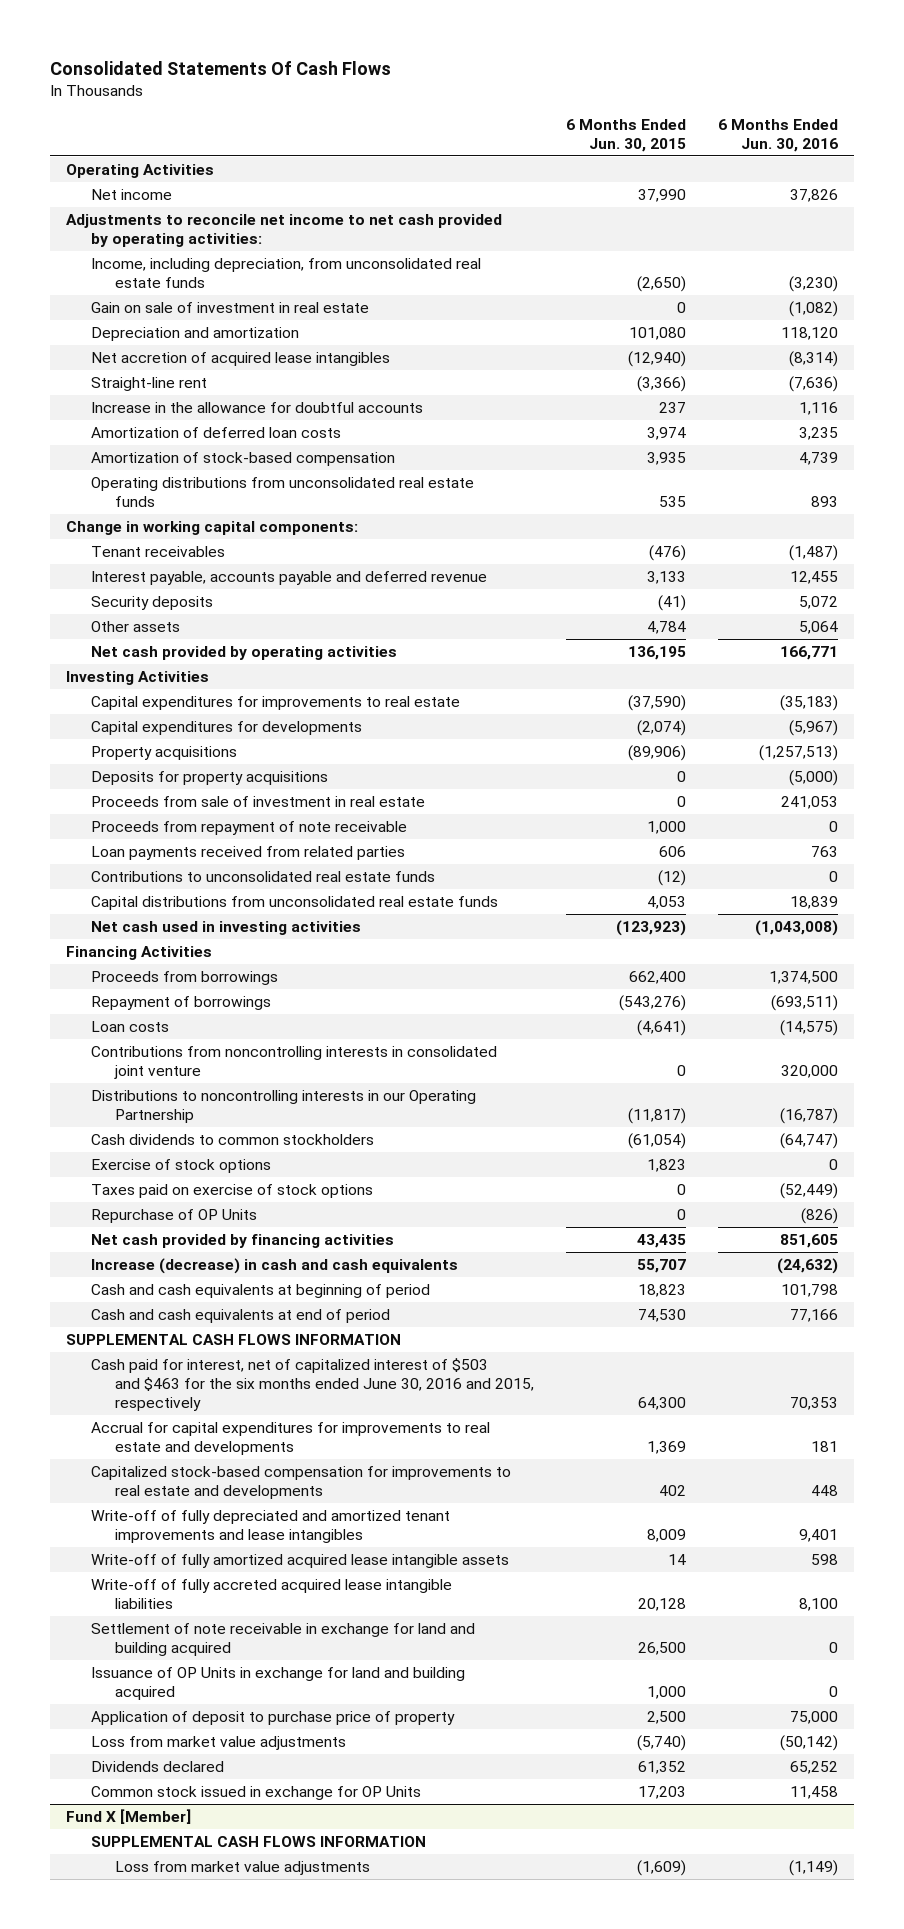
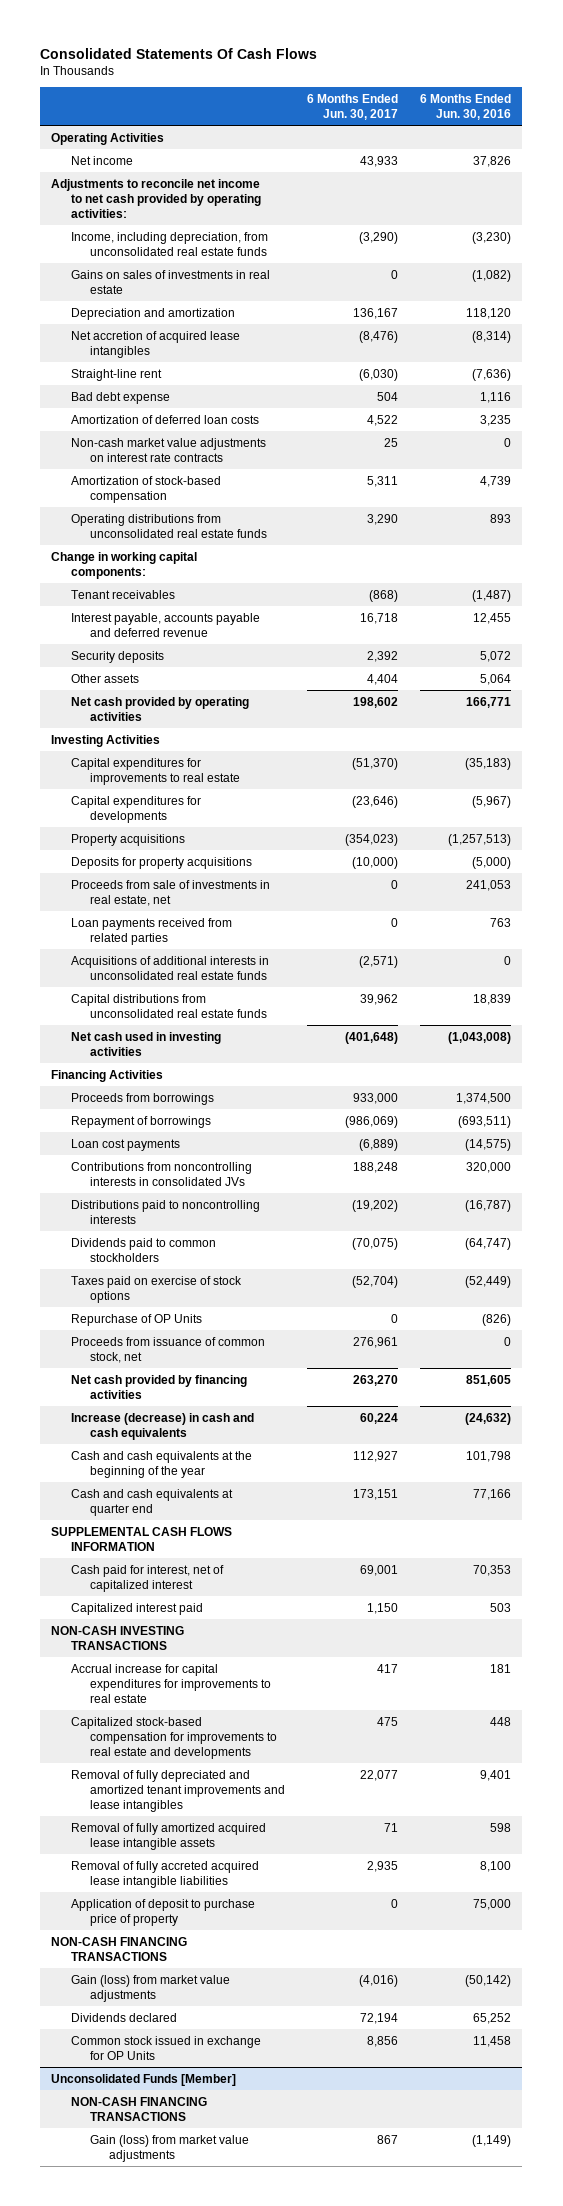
- | 6 Months Ended Jun. 30, 2015 | 6 Months Ended Jun. 30, 2016
+ | 6 Months Ended Jun. 30, 2017 | 6 Months Ended Jun. 30, 2016
- Gain on sale of investment in real estate | 0 | (1,082)
+ Gains on sales of investments in real estate | 0 | (1,082)
- Increase in the allowance for doubtful accounts | 237 | 1,116
+ Bad debt expense | 504 | 1,116
+ Non-cash market value adjustments on interest rate contracts | 25 | 0
- Proceeds from sale of investment in real estate | 0 | 241,053
- Proceeds from repayment of note receivable | 1,000 | 0
+ Proceeds from sale of investments in real estate, net | 0 | 241,053
- Contributions to unconsolidated real estate funds | (12) | 0
+ Acquisitions of additional interests in unconsolidated real estate funds | (2,571) | 0
- Loan costs | (4,641) | (14,575)
- Contributions from noncontrolling interests in consolidated joint venture | 0 | 320,000
- Distributions to noncontrolling interests in our Operating Partnership | (11,817) | (16,787)
- Cash dividends to common stockholders | (61,054) | (64,747)
- Exercise of stock options | 1,823 | 0
+ Loan cost payments | (6,889) | (14,575)
+ Contributions from noncontrolling interests in consolidated JVs | 188,248 | 320,000
+ Distributions paid to noncontrolling interests | (19,202) | (16,787)
+ Dividends paid to common stockholders | (70,075) | (64,747)
+ Proceeds from issuance of common stock, net | 276,961 | 0
- Cash and cash equivalents at beginning of period | 18,823 | 101,798
- Cash and cash equivalents at end of period | 74,530 | 77,166
+ Cash and cash equivalents at the beginning of the year | 112,927 | 101,798
+ Cash and cash equivalents at quarter end | 173,151 | 77,166
- Cash paid for interest, net of capitalized interest of $503 and $463 for the six months ended June 30, 2016 and 2015, respectively | 64,300 | 70,353
- Accrual for capital expenditures for improvements to real estate and developments | 1,369 | 181
+ Cash paid for interest, net of capitalized interest | 69,001 | 70,353
+ Capitalized interest paid | 1,150 | 503
+ NON-CASH INVESTING TRANSACTIONS
+ Accrual increase for capital expenditures for improvements to real estate | 417 | 181
- Write-off of fully depreciated and amortized tenant improvements and lease intangibles | 8,009 | 9,401
- Write-off of fully amortized acquired lease intangible assets | 14 | 598
- Write-off of fully accreted acquired lease intangible liabilities | 20,128 | 8,100
- Settlement of note receivable in exchange for land and building acquired | 26,500 | 0
- Issuance of OP Units in exchange for land and building acquired | 1,000 | 0
+ Removal of fully depreciated and amortized tenant improvements and lease intangibles | 22,077 | 9,401
+ Removal of fully amortized acquired lease intangible assets | 71 | 598
+ Removal of fully accreted acquired lease intangible liabilities | 2,935 | 8,100
- Loss from market value adjustments | (5,740) | (50,142)
+ NON-CASH FINANCING TRANSACTIONS
+ Gain (loss) from market value adjustments | (4,016) | (50,142)
- Fund X [Member]
- SUPPLEMENTAL CASH FLOWS INFORMATION
- Loss from market value adjustments | (1,609) | (1,149)
+ Unconsolidated Funds [Member]
+ NON-CASH FINANCING TRANSACTIONS
+ Gain (loss) from market value adjustments | 867 | (1,149)

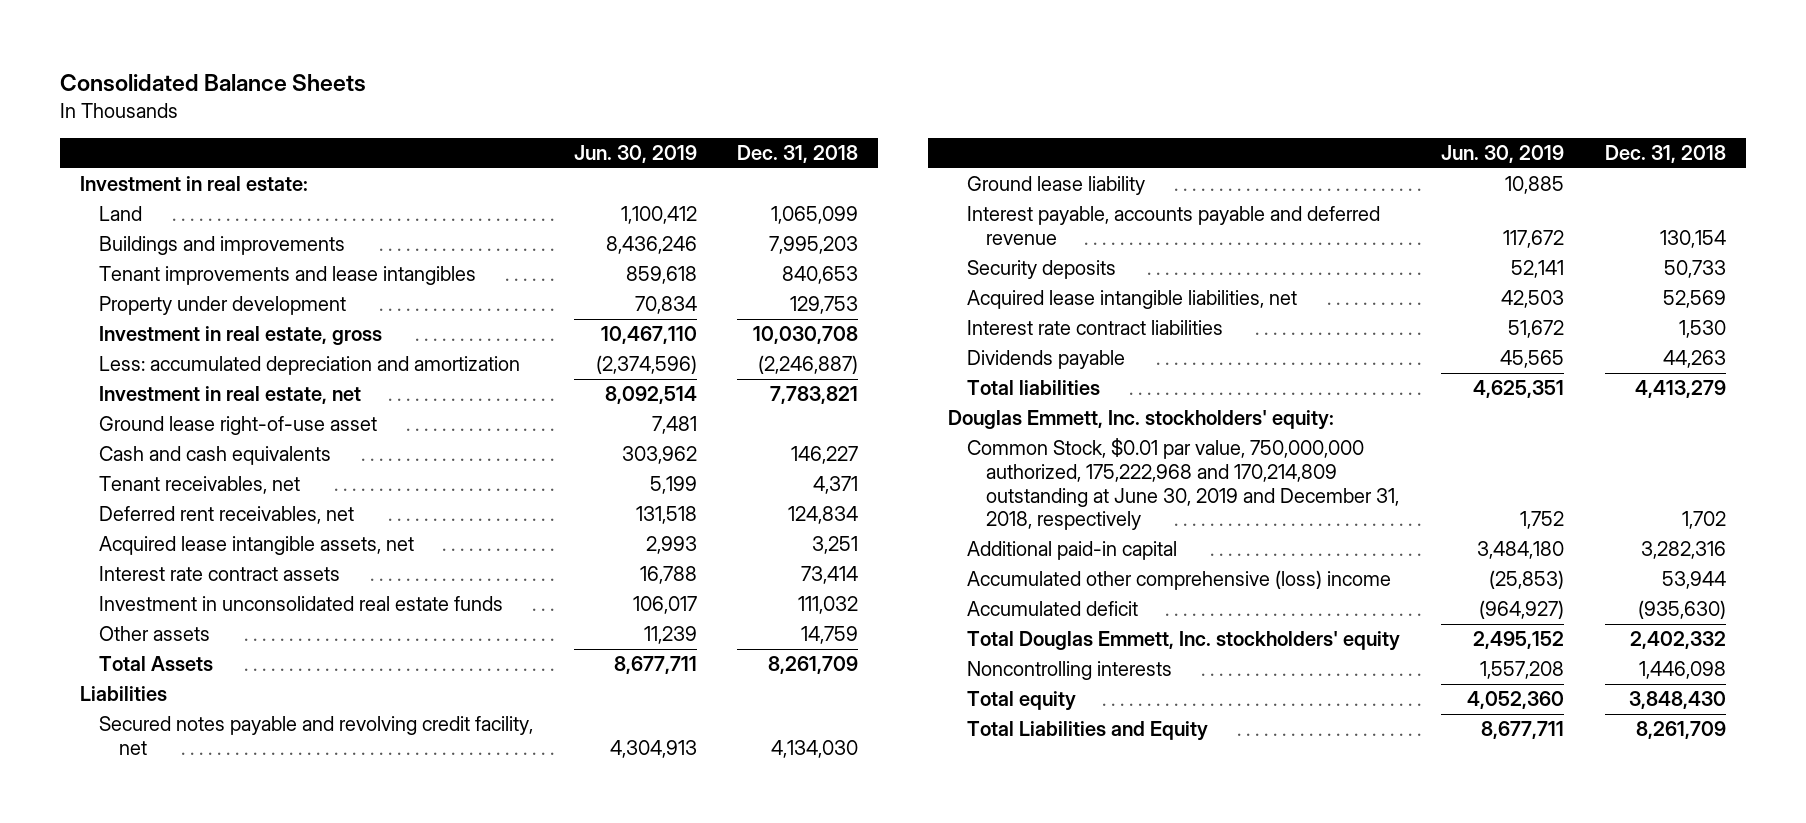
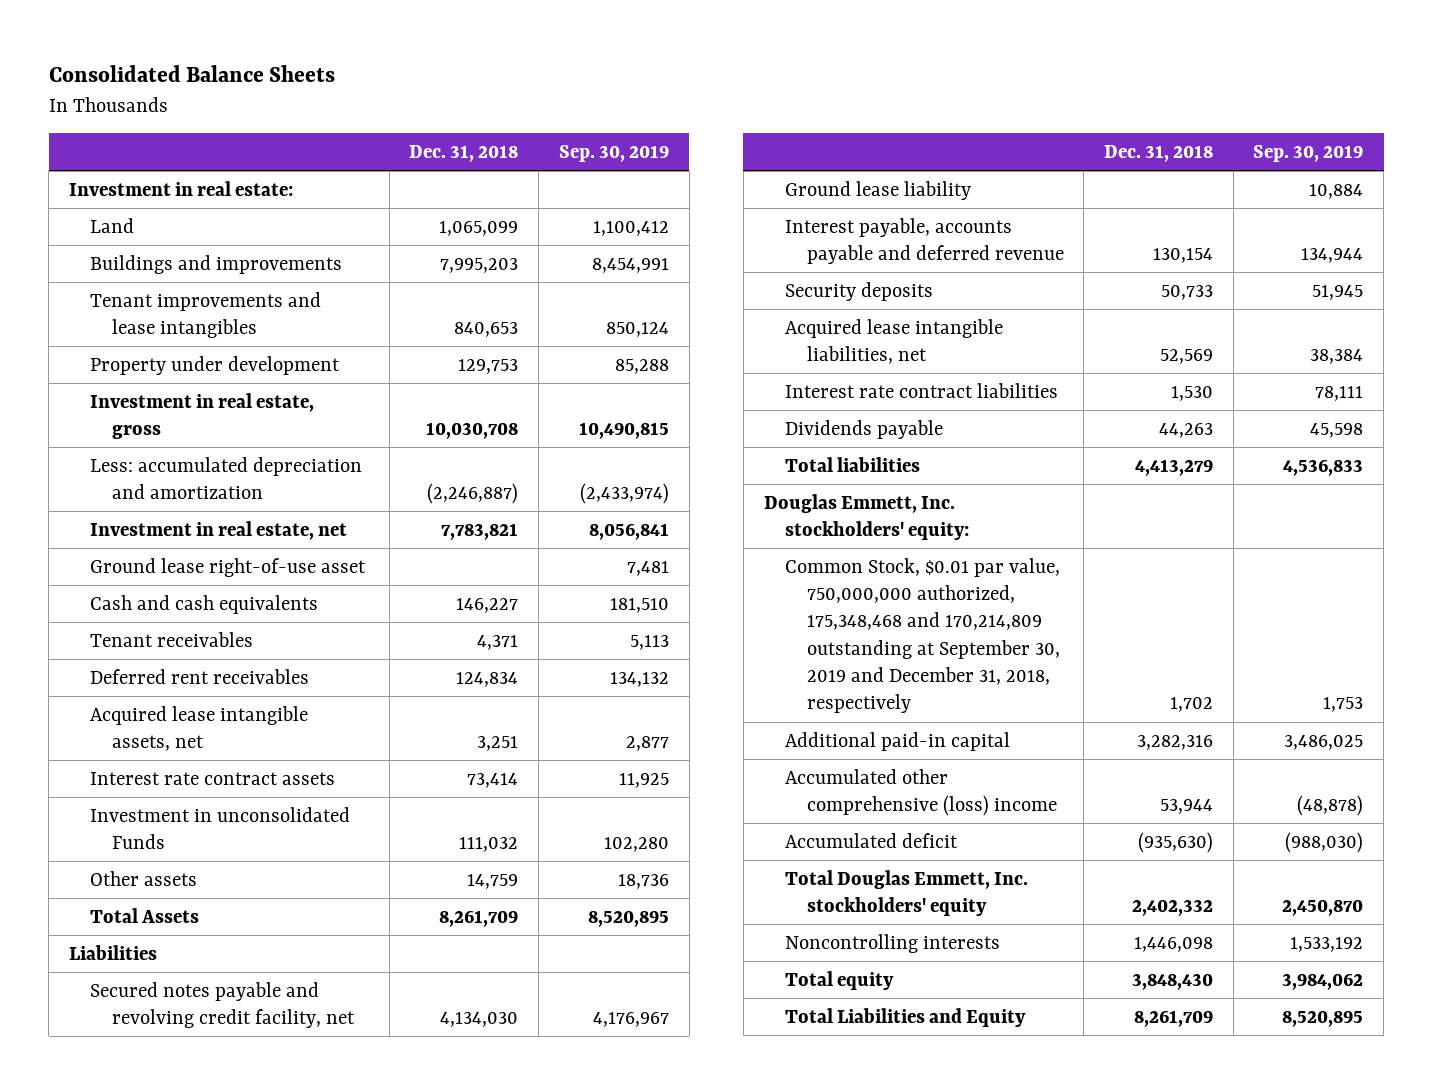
- | Jun. 30, 2019 | Dec. 31, 2018
+ | Dec. 31, 2018 | Sep. 30, 2019
- Tenant receivables, net | 5,199 | 4,371
- Deferred rent receivables, net | 131,518 | 124,834
+ Tenant receivables | 4,371 | 5,113
+ Deferred rent receivables | 124,834 | 134,132
- Investment in unconsolidated real estate funds | 106,017 | 111,032
+ Investment in unconsolidated Funds | 111,032 | 102,280
- Common Stock, $0.01 par value, 750,000,000 authorized, 175,222,968 and 170,214,809 outstanding at June 30, 2019 and December 31, 2018, respectively | 1,752 | 1,702
+ Common Stock, $0.01 par value, 750,000,000 authorized, 175,348,468 and 170,214,809 outstanding at September 30, 2019 and December 31, 2018, respectively | 1,702 | 1,753

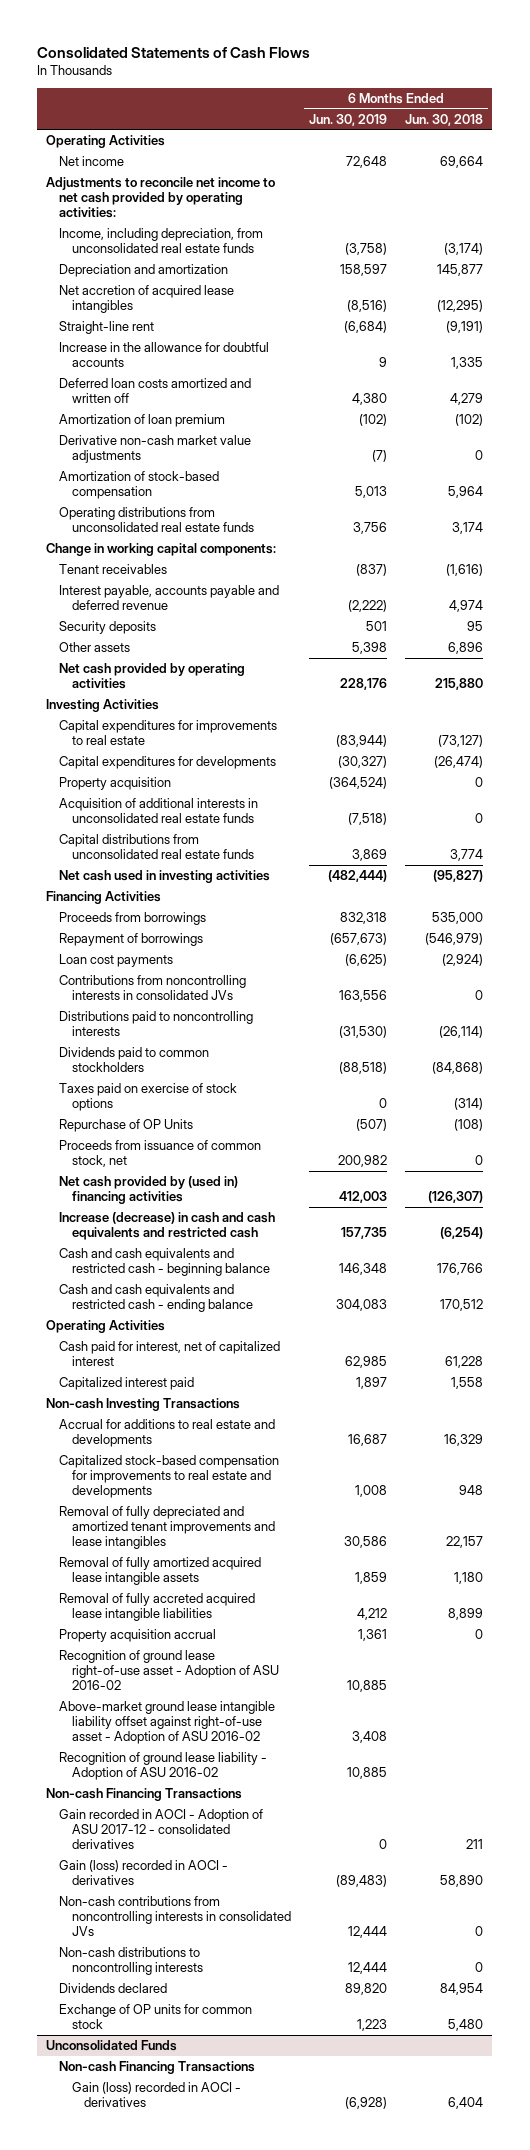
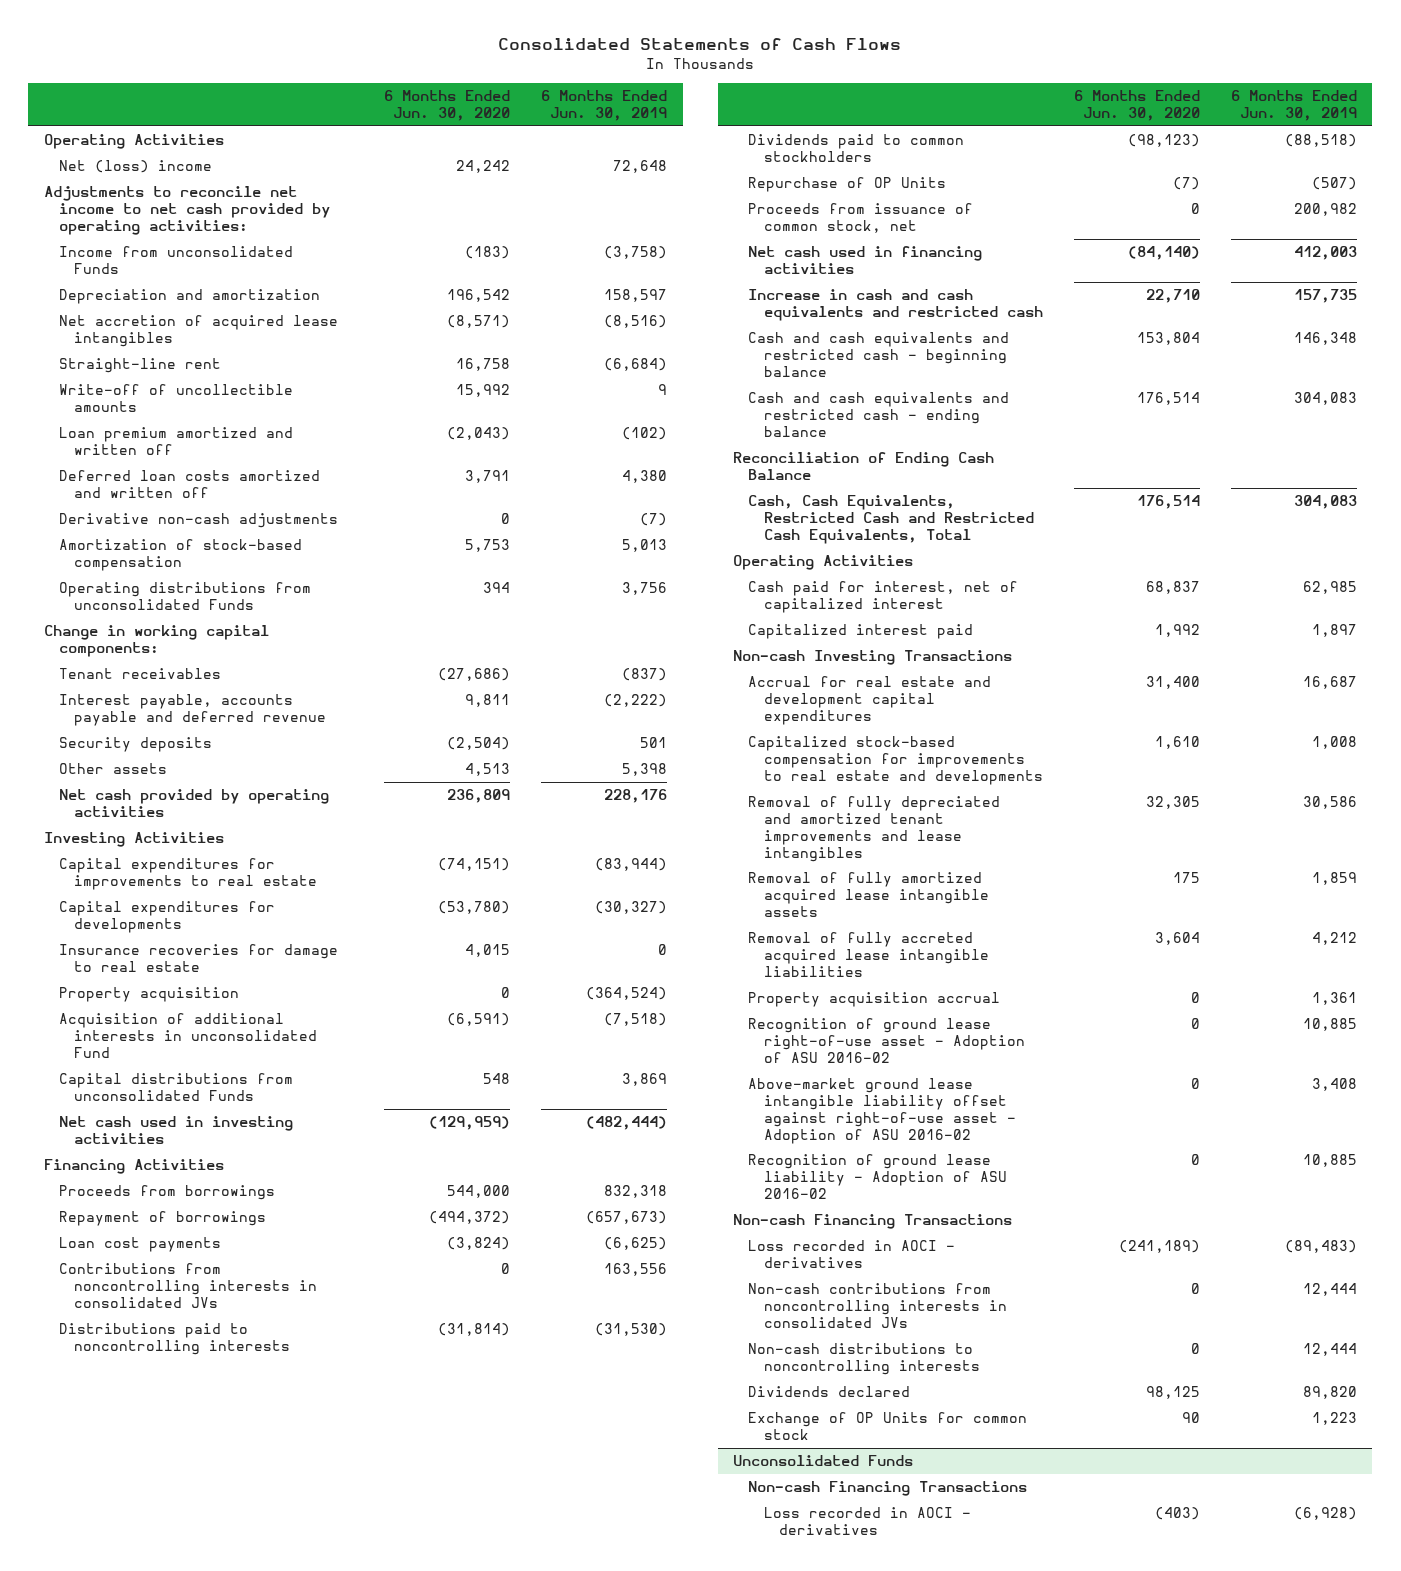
- | 6 Months Ended Jun. 30, 2019 | 6 Months Ended Jun. 30, 2018
+ | 6 Months Ended Jun. 30, 2020 | 6 Months Ended Jun. 30, 2019
- Net income | 72,648 | 69,664
+ Net (loss) income | 24,242 | 72,648
- Income, including depreciation, from unconsolidated real estate funds | (3,758) | (3,174)
+ Income from unconsolidated Funds | (183) | (3,758)
- Increase in the allowance for doubtful accounts | 9 | 1,335
+ Write-off of uncollectible amounts | 15,992 | 9
+ Loan premium amortized and written off | (2,043) | (102)
- Amortization of loan premium | (102) | (102)
- Derivative non-cash market value adjustments | (7) | 0
+ Derivative non-cash adjustments | 0 | (7)
- Operating distributions from unconsolidated real estate funds | 3,756 | 3,174
+ Operating distributions from unconsolidated Funds | 394 | 3,756
+ Insurance recoveries for damage to real estate | 4,015 | 0
- Acquisition of additional interests in unconsolidated real estate funds | (7,518) | 0
- Capital distributions from unconsolidated real estate funds | 3,869 | 3,774
+ Acquisition of additional interests in unconsolidated Fund | (6,591) | (7,518)
+ Capital distributions from unconsolidated Funds | 548 | 3,869
- Taxes paid on exercise of stock options | 0 | (314)
- Net cash provided by (used in) financing activities | 412,003 | (126,307)
- Increase (decrease) in cash and cash equivalents and restricted cash | 157,735 | (6,254)
+ Net cash used in financing activities | (84,140) | 412,003
+ Increase in cash and cash equivalents and restricted cash | 22,710 | 157,735
+ Reconciliation of Ending Cash Balance
+ Cash, Cash Equivalents, Restricted Cash and Restricted Cash Equivalents, Total | 176,514 | 304,083
- Accrual for additions to real estate and developments | 16,687 | 16,329
+ Accrual for real estate and development capital expenditures | 31,400 | 16,687
- Gain recorded in AOCI - Adoption of ASU 2017-12 - consolidated derivatives | 0 | 211
- Gain (loss) recorded in AOCI - derivatives | (89,483) | 58,890
+ Loss recorded in AOCI - derivatives | (241,189) | (89,483)
- Exchange of OP units for common stock | 1,223 | 5,480
+ Exchange of OP Units for common stock | 90 | 1,223
@ Unconsolidated Funds
- Gain (loss) recorded in AOCI - derivatives | (6,928) | 6,404
+ Loss recorded in AOCI - derivatives | (403) | (6,928)

